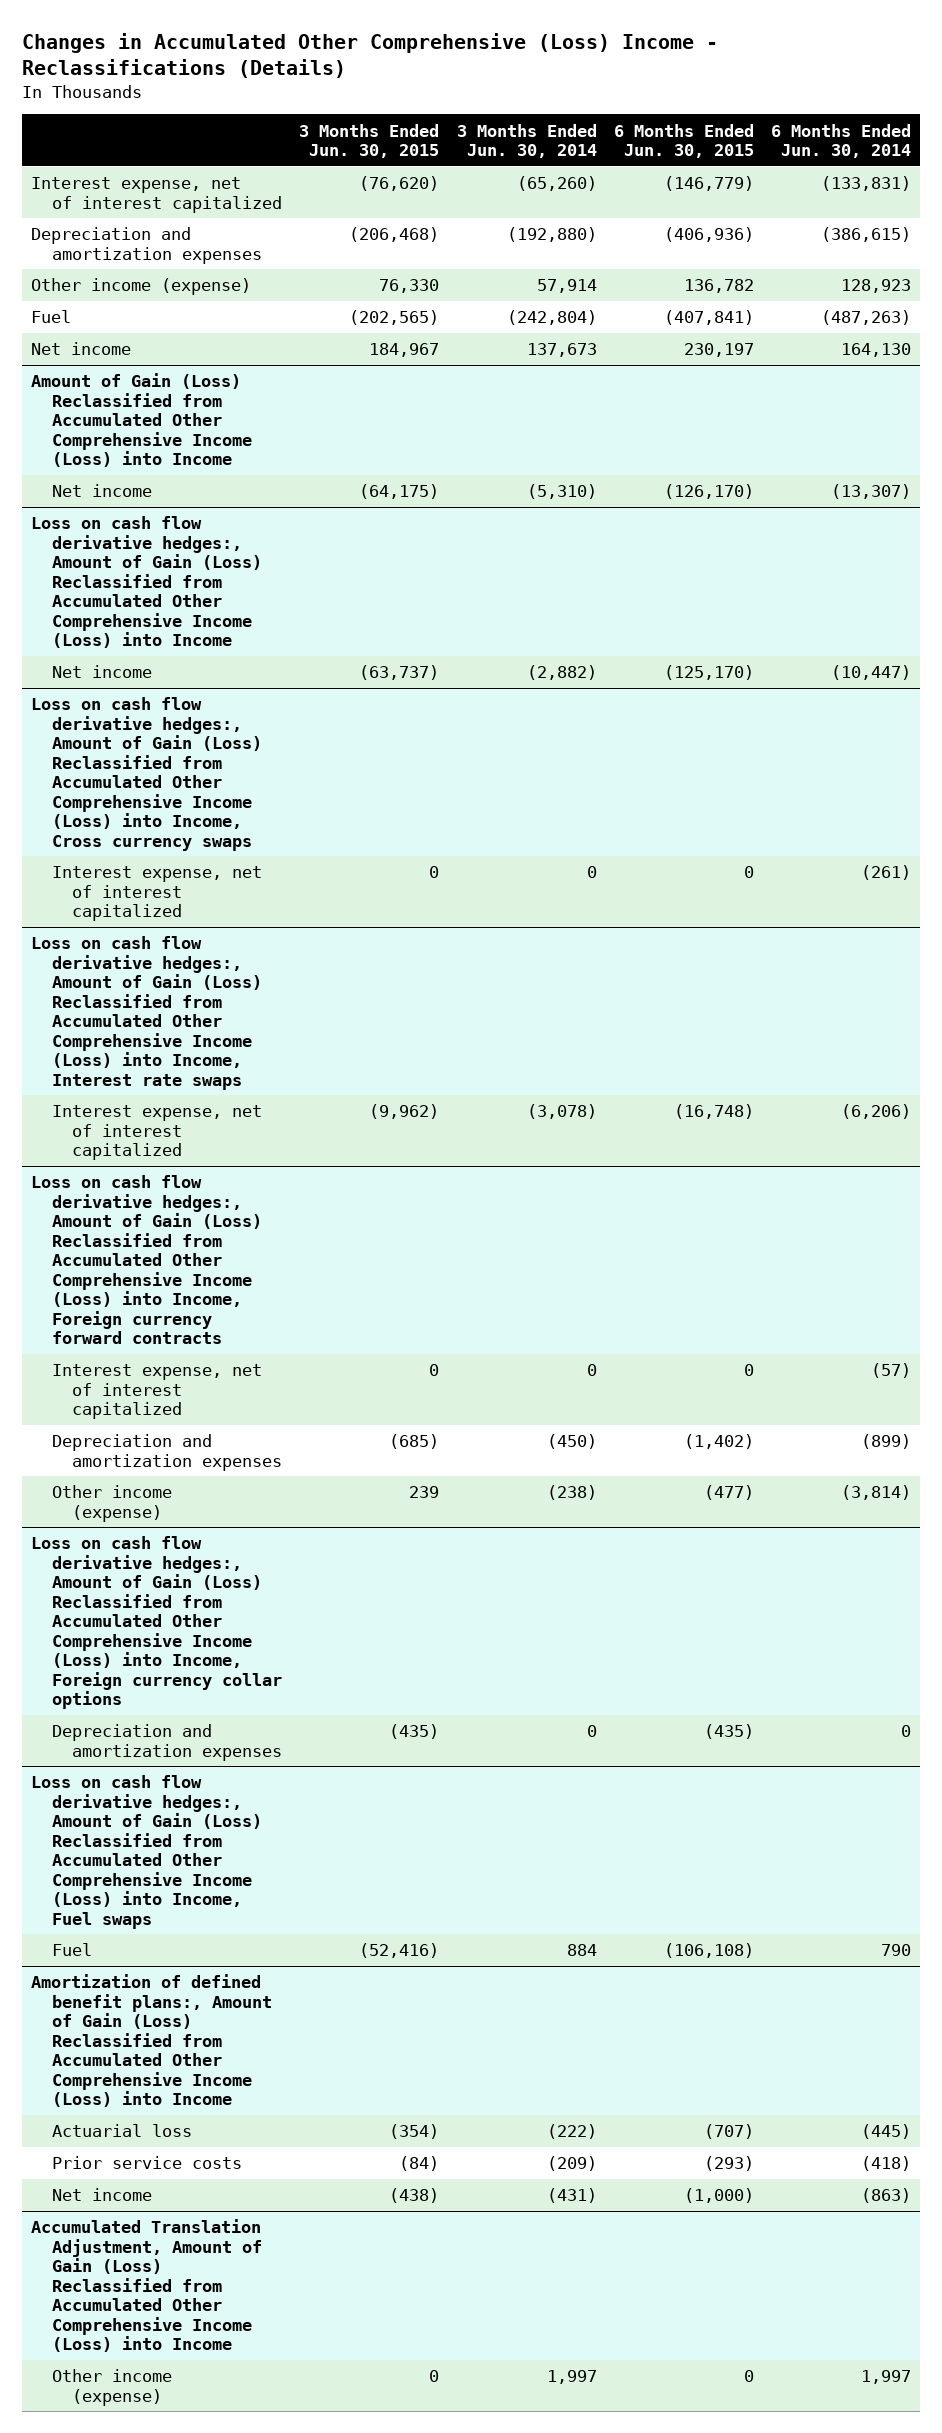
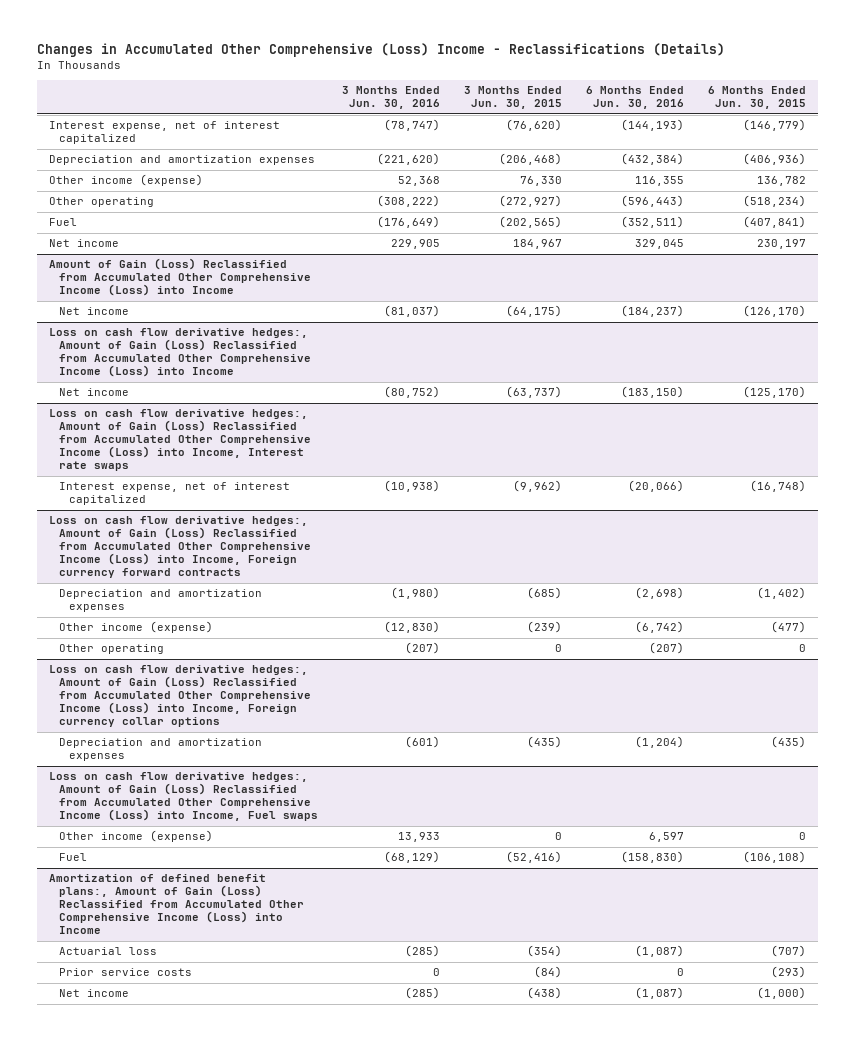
- | 3 Months Ended Jun. 30, 2015 | 3 Months Ended Jun. 30, 2014 | 6 Months Ended Jun. 30, 2015 | 6 Months Ended Jun. 30, 2014
+ | 3 Months Ended Jun. 30, 2016 | 3 Months Ended Jun. 30, 2015 | 6 Months Ended Jun. 30, 2016 | 6 Months Ended Jun. 30, 2015
+ Other operating | (308,222) | (272,927) | (596,443) | (518,234)
- Loss on cash flow derivative hedges:, Amount of Gain (Loss) Reclassified from Accumulated Other Comprehensive Income (Loss) into Income, Cross currency swaps
- Interest expense, net of interest capitalized | 0 | 0 | 0 | (261)
@ Loss on cash flow derivative hedges:, Amount of Gain (Loss) Reclassified from Accumulated Other Comprehensive Income (Loss) into Income, Foreign currency forward contracts
- Interest expense, net of interest capitalized | 0 | 0 | 0 | (57)
- Other income (expense) | 239 | (238) | (477) | (3,814)
+ Other income (expense) | (12,830) | (239) | (6,742) | (477)
+ Other operating | (207) | 0 | (207) | 0
@ Loss on cash flow derivative hedges:, Amount of Gain (Loss) Reclassified from Accumulated Other Comprehensive Income (Loss) into Income, Fuel swaps
+ Other income (expense) | 13,933 | 0 | 6,597 | 0
- Accumulated Translation Adjustment, Amount of Gain (Loss) Reclassified from Accumulated Other Comprehensive Income (Loss) into Income
- Other income (expense) | 0 | 1,997 | 0 | 1,997

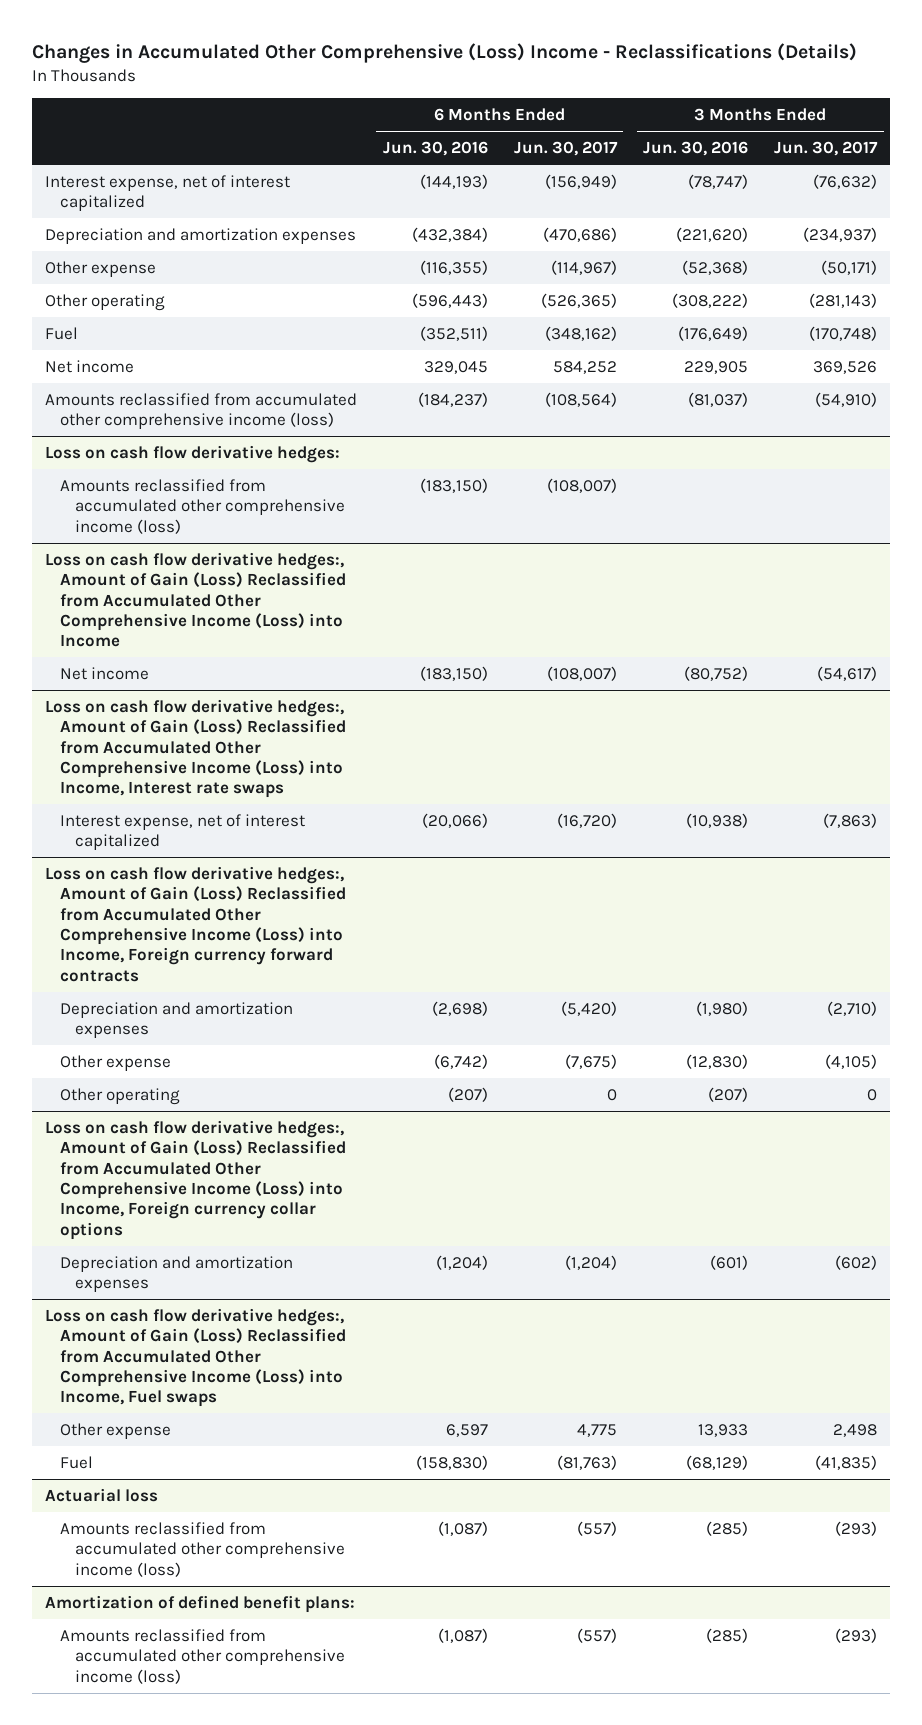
- | 3 Months Ended Jun. 30, 2016 | 3 Months Ended Jun. 30, 2015 | 6 Months Ended Jun. 30, 2016 | 6 Months Ended Jun. 30, 2015
+ | 6 Months Ended Jun. 30, 2016 | 6 Months Ended Jun. 30, 2017 | 3 Months Ended Jun. 30, 2016 | 3 Months Ended Jun. 30, 2017
- Other income (expense) | 52,368 | 76,330 | 116,355 | 136,782
+ Other expense | (116,355) | (114,967) | (52,368) | (50,171)
- Amount of Gain (Loss) Reclassified from Accumulated Other Comprehensive Income (Loss) into Income
- Net income | (81,037) | (64,175) | (184,237) | (126,170)
+ Amounts reclassified from accumulated other comprehensive income (loss) | (184,237) | (108,564) | (81,037) | (54,910)
+ Loss on cash flow derivative hedges:
+ Amounts reclassified from accumulated other comprehensive income (loss) | (183,150) | (108,007) | |
@ Loss on cash flow derivative hedges:, Amount of Gain (Loss) Reclassified from Accumulated Other Comprehensive Income (Loss) into Income, Foreign currency forward contracts
- Other income (expense) | (12,830) | (239) | (6,742) | (477)
+ Other expense | (6,742) | (7,675) | (12,830) | (4,105)
@ Loss on cash flow derivative hedges:, Amount of Gain (Loss) Reclassified from Accumulated Other Comprehensive Income (Loss) into Income, Fuel swaps
- Other income (expense) | 13,933 | 0 | 6,597 | 0
+ Other expense | 6,597 | 4,775 | 13,933 | 2,498
- Amortization of defined benefit plans:, Amount of Gain (Loss) Reclassified from Accumulated Other Comprehensive Income (Loss) into Income
- Actuarial loss | (285) | (354) | (1,087) | (707)
- Prior service costs | 0 | (84) | 0 | (293)
- Net income | (285) | (438) | (1,087) | (1,000)
+ Actuarial loss
+ Amounts reclassified from accumulated other comprehensive income (loss) | (1,087) | (557) | (285) | (293)
+ Amortization of defined benefit plans:
+ Amounts reclassified from accumulated other comprehensive income (loss) | (1,087) | (557) | (285) | (293)

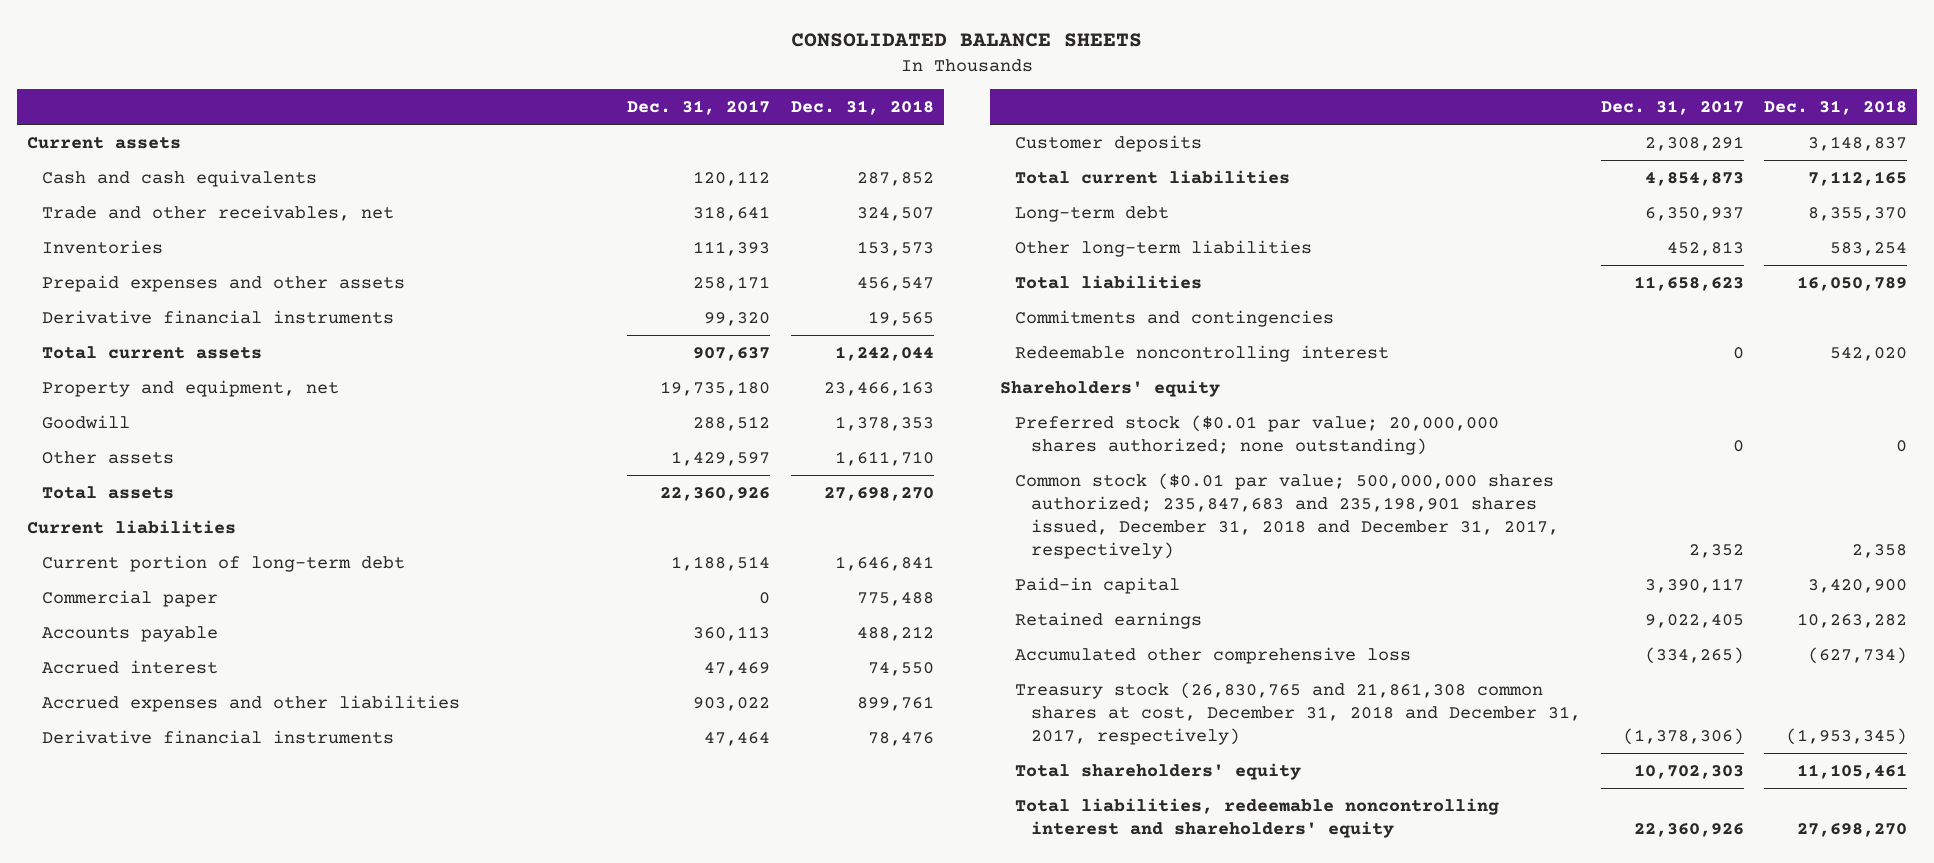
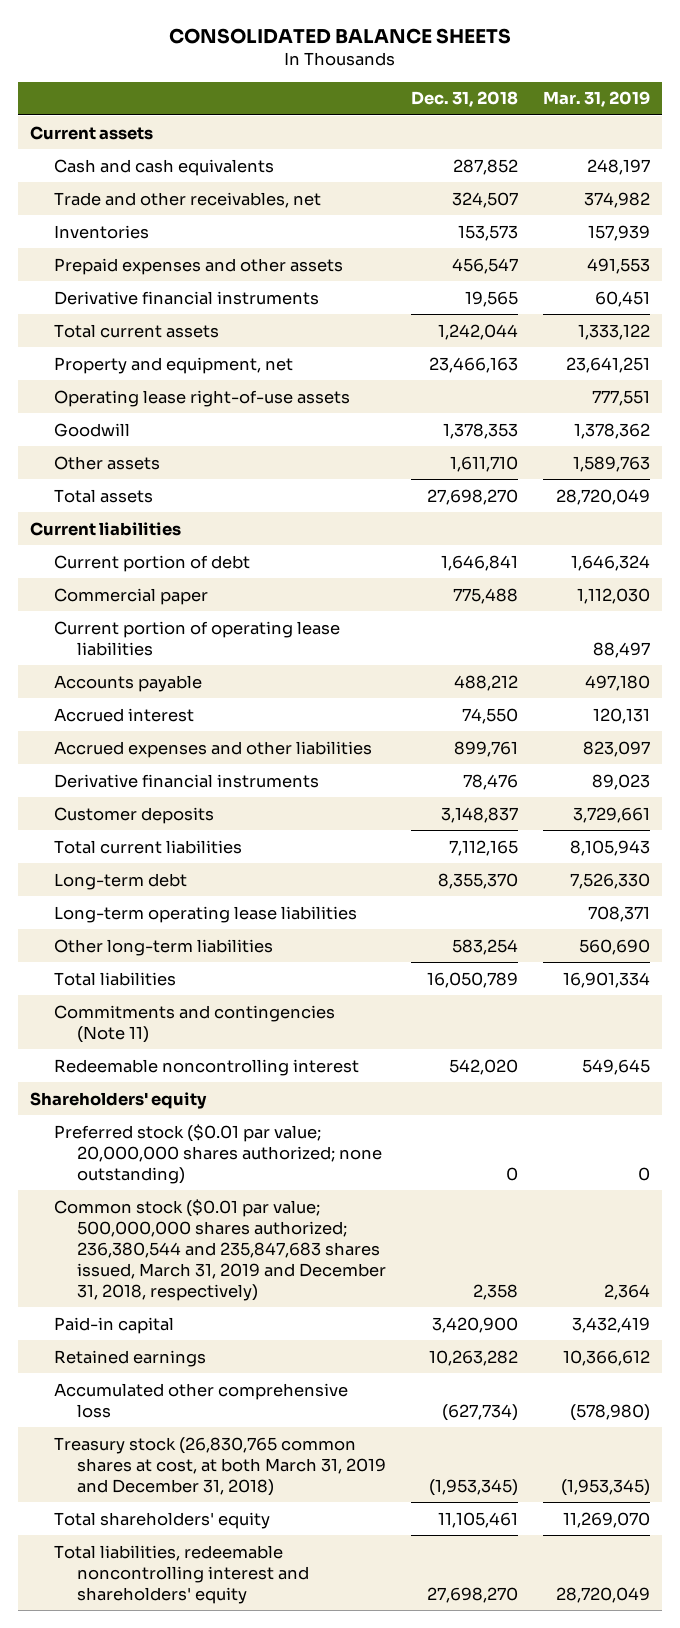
- | Dec. 31, 2017 | Dec. 31, 2018
+ | Dec. 31, 2018 | Mar. 31, 2019
+ Operating lease right-of-use assets | | 777,551
- Current portion of long-term debt | 1,188,514 | 1,646,841
+ Current portion of debt | 1,646,841 | 1,646,324
+ Current portion of operating lease liabilities | | 88,497
+ Long-term operating lease liabilities | | 708,371
- Commitments and contingencies
+ Commitments and contingencies (Note 11)
- Common stock ($0.01 par value; 500,000,000 shares authorized; 235,847,683 and 235,198,901 shares issued, December 31, 2018 and December 31, 2017, respectively) | 2,352 | 2,358
+ Common stock ($0.01 par value; 500,000,000 shares authorized; 236,380,544 and 235,847,683 shares issued, March 31, 2019 and December 31, 2018, respectively) | 2,358 | 2,364
- Treasury stock (26,830,765 and 21,861,308 common shares at cost, December 31, 2018 and December 31, 2017, respectively) | (1,378,306) | (1,953,345)
+ Treasury stock (26,830,765 common shares at cost, at both March 31, 2019 and December 31, 2018) | (1,953,345) | (1,953,345)

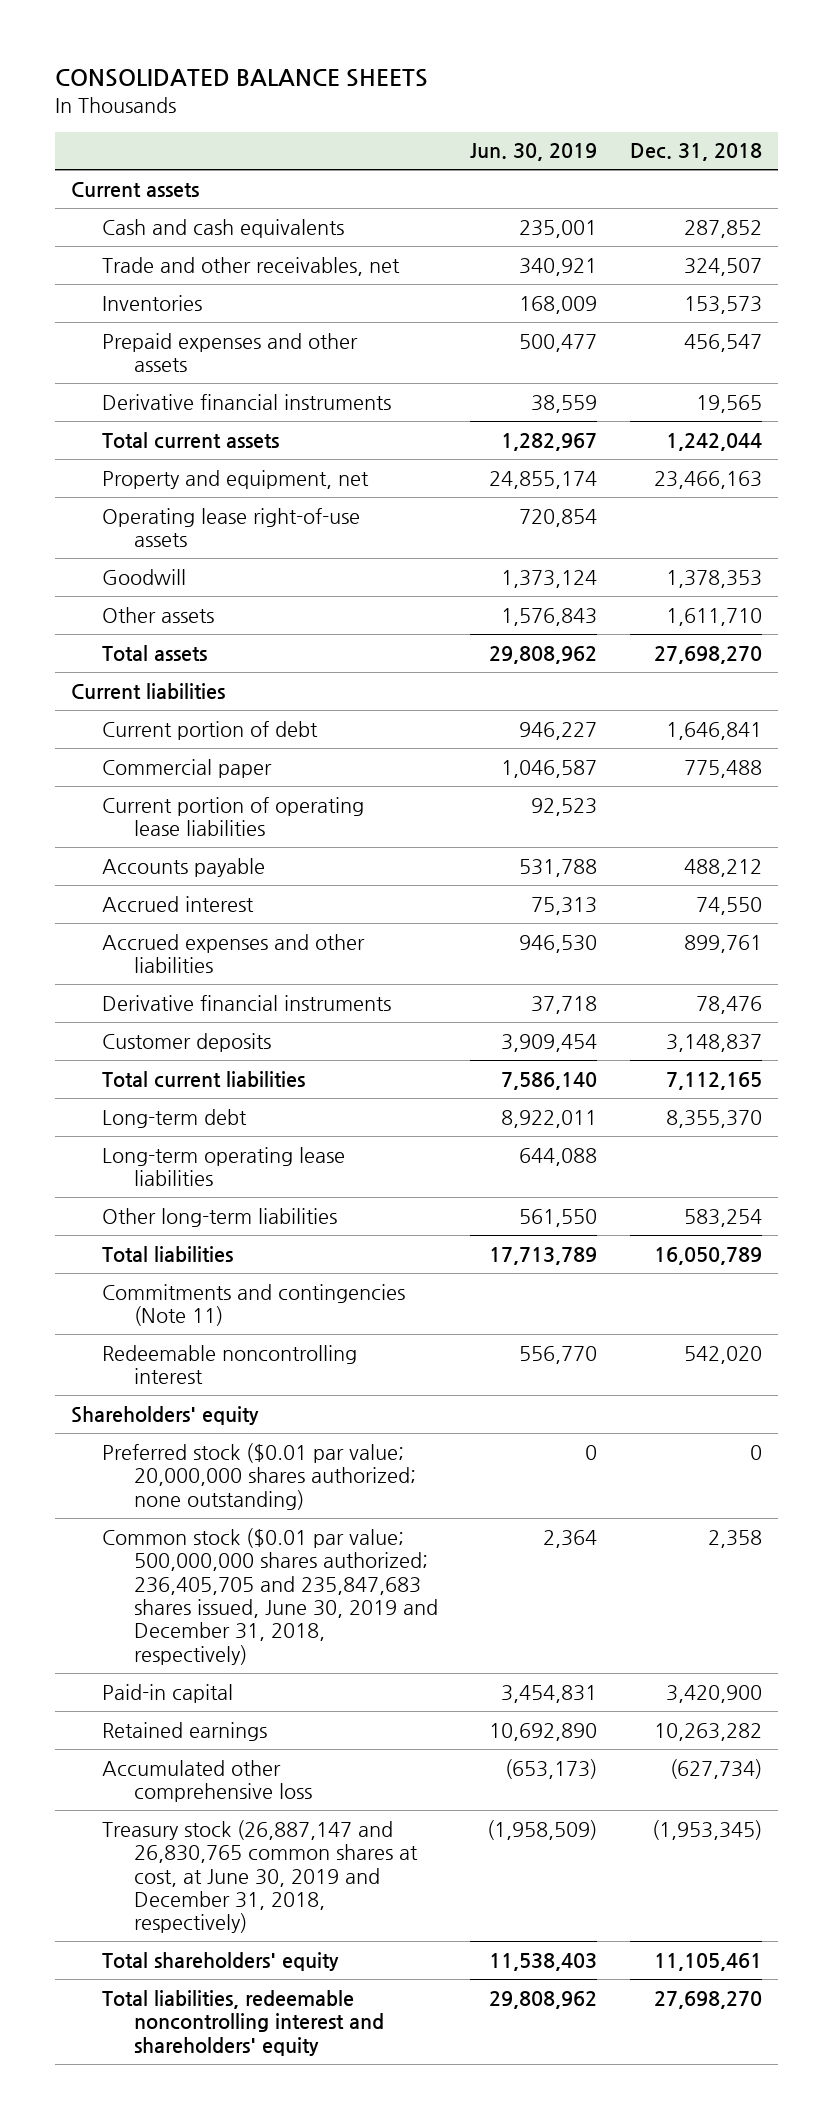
- | Dec. 31, 2018 | Mar. 31, 2019
+ | Jun. 30, 2019 | Dec. 31, 2018
- Common stock ($0.01 par value; 500,000,000 shares authorized; 236,380,544 and 235,847,683 shares issued, March 31, 2019 and December 31, 2018, respectively) | 2,358 | 2,364
+ Common stock ($0.01 par value; 500,000,000 shares authorized; 236,405,705 and 235,847,683 shares issued, June 30, 2019 and December 31, 2018, respectively) | 2,364 | 2,358
- Treasury stock (26,830,765 common shares at cost, at both March 31, 2019 and December 31, 2018) | (1,953,345) | (1,953,345)
+ Treasury stock (26,887,147 and 26,830,765 common shares at cost, at June 30, 2019 and December 31, 2018, respectively) | (1,958,509) | (1,953,345)

